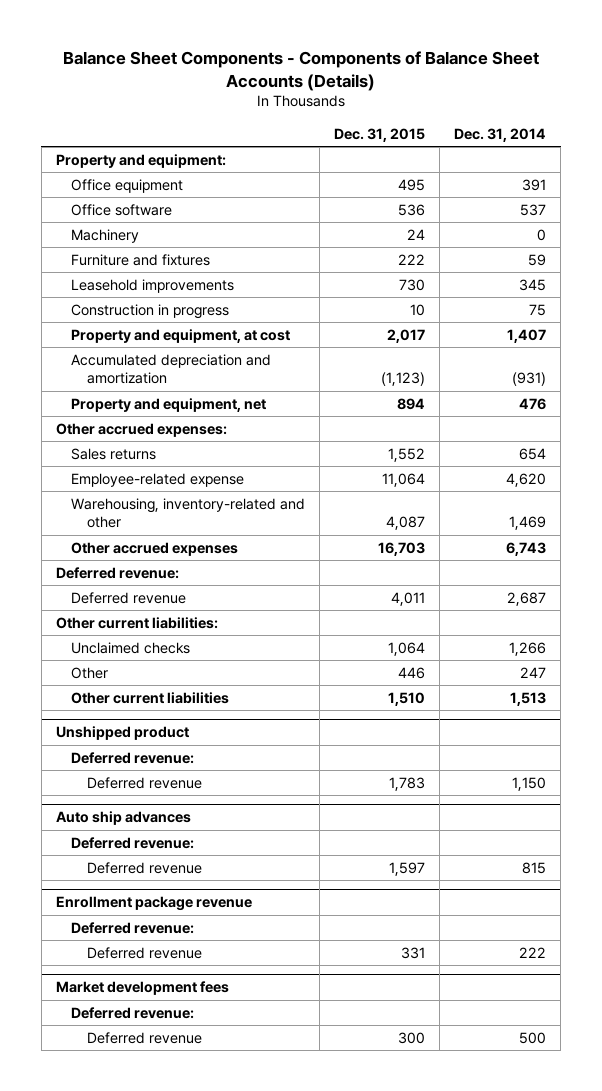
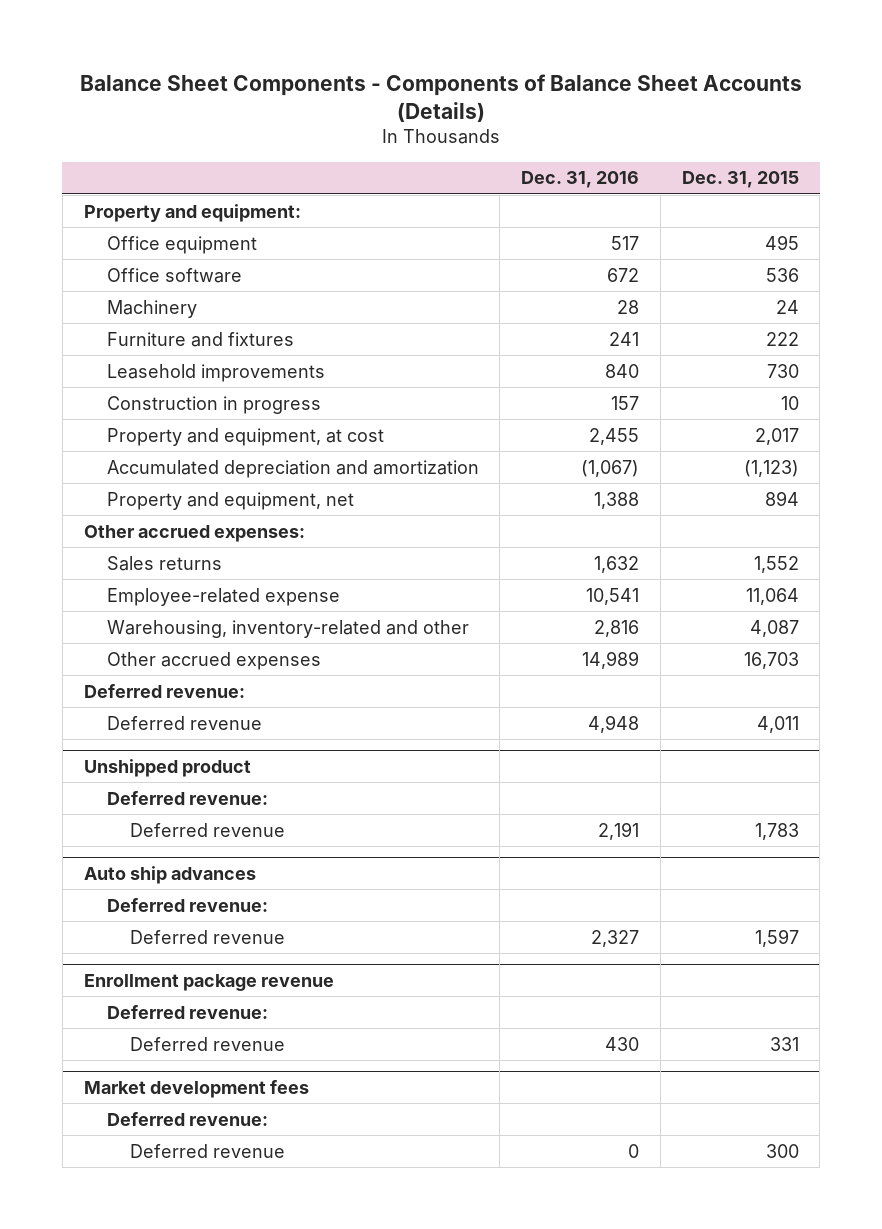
- | Dec. 31, 2015 | Dec. 31, 2014
+ | Dec. 31, 2016 | Dec. 31, 2015
- Other current liabilities:
- Unclaimed checks | 1,064 | 1,266
- Other | 446 | 247
- Other current liabilities | 1,510 | 1,513

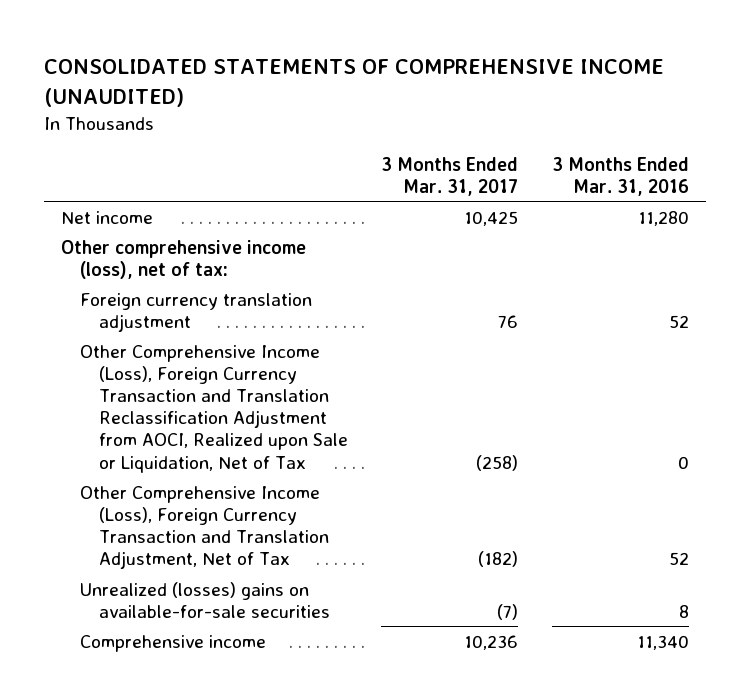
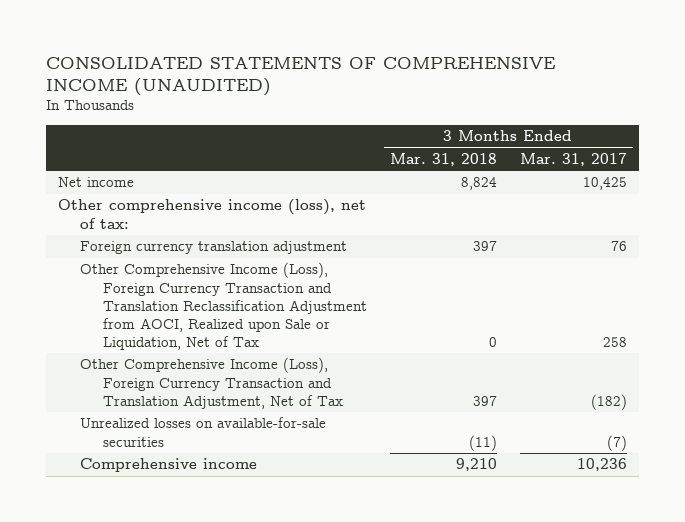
- | 3 Months Ended Mar. 31, 2017 | 3 Months Ended Mar. 31, 2016
+ | 3 Months Ended Mar. 31, 2018 | 3 Months Ended Mar. 31, 2017
- Other Comprehensive Income (Loss), Foreign Currency Transaction and Translation Reclassification Adjustment from AOCI, Realized upon Sale or Liquidation, Net of Tax | (258) | 0
+ Other Comprehensive Income (Loss), Foreign Currency Transaction and Translation Reclassification Adjustment from AOCI, Realized upon Sale or Liquidation, Net of Tax | 0 | 258
- Unrealized (losses) gains on available-for-sale securities | (7) | 8
+ Unrealized losses on available-for-sale securities | (11) | (7)

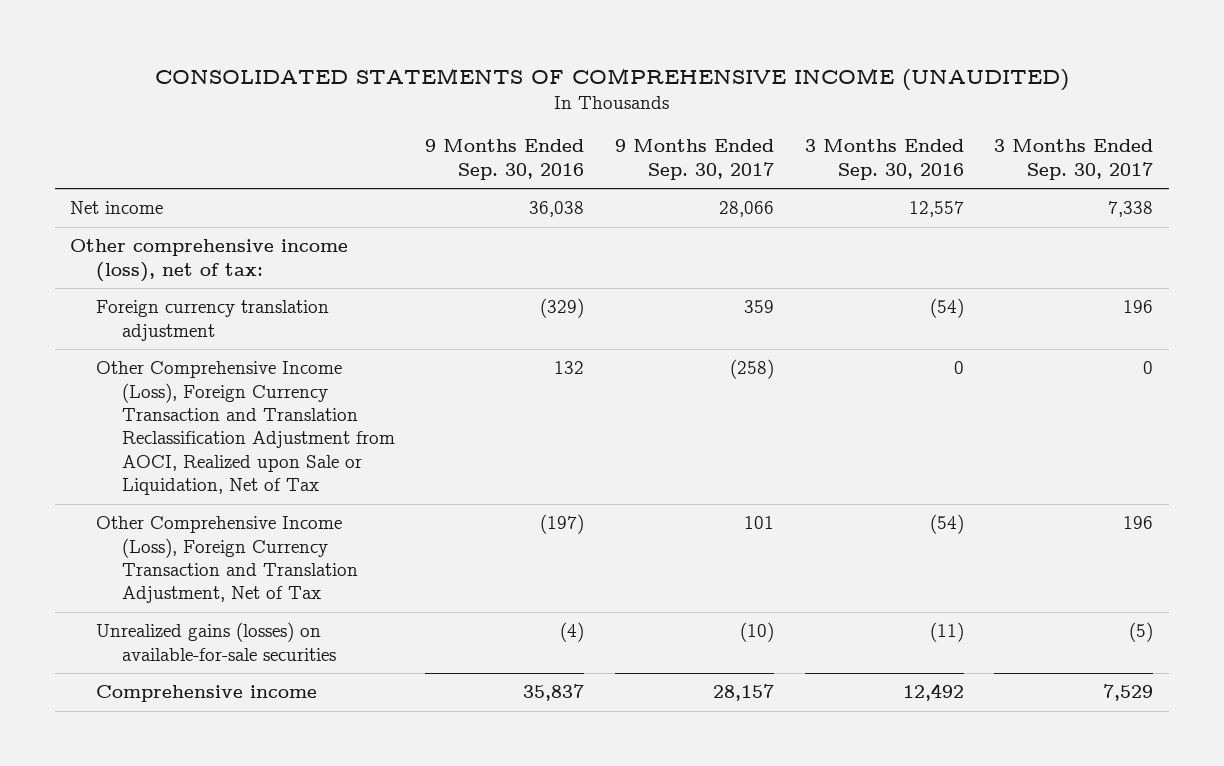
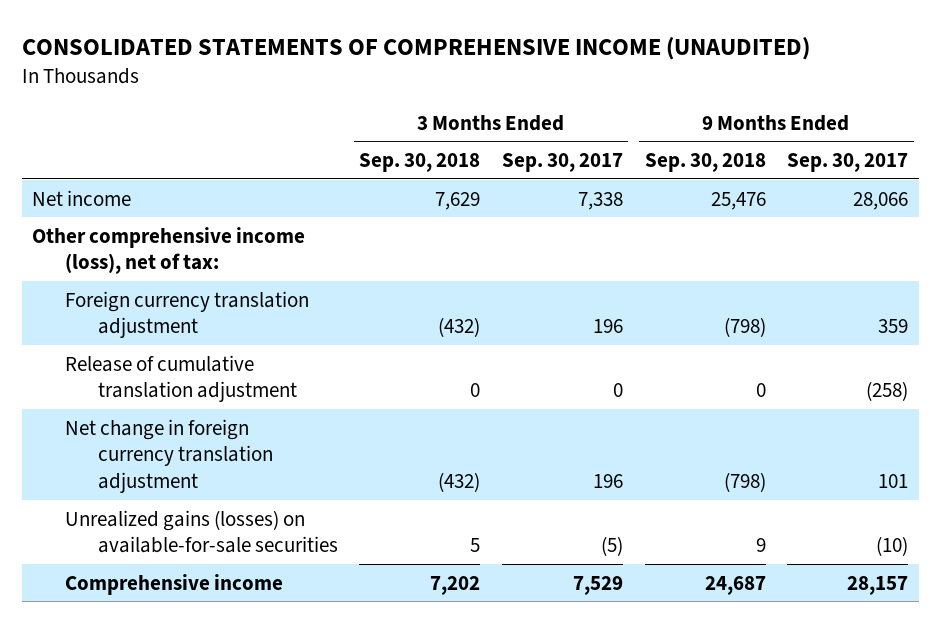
- | 9 Months Ended Sep. 30, 2016 | 9 Months Ended Sep. 30, 2017 | 3 Months Ended Sep. 30, 2016 | 3 Months Ended Sep. 30, 2017
+ | 3 Months Ended Sep. 30, 2018 | 3 Months Ended Sep. 30, 2017 | 9 Months Ended Sep. 30, 2018 | 9 Months Ended Sep. 30, 2017
- Other Comprehensive Income (Loss), Foreign Currency Transaction and Translation Reclassification Adjustment from AOCI, Realized upon Sale or Liquidation, Net of Tax | 132 | (258) | 0 | 0
- Other Comprehensive Income (Loss), Foreign Currency Transaction and Translation Adjustment, Net of Tax | (197) | 101 | (54) | 196
+ Release of cumulative translation adjustment | 0 | 0 | 0 | (258)
+ Net change in foreign currency translation adjustment | (432) | 196 | (798) | 101

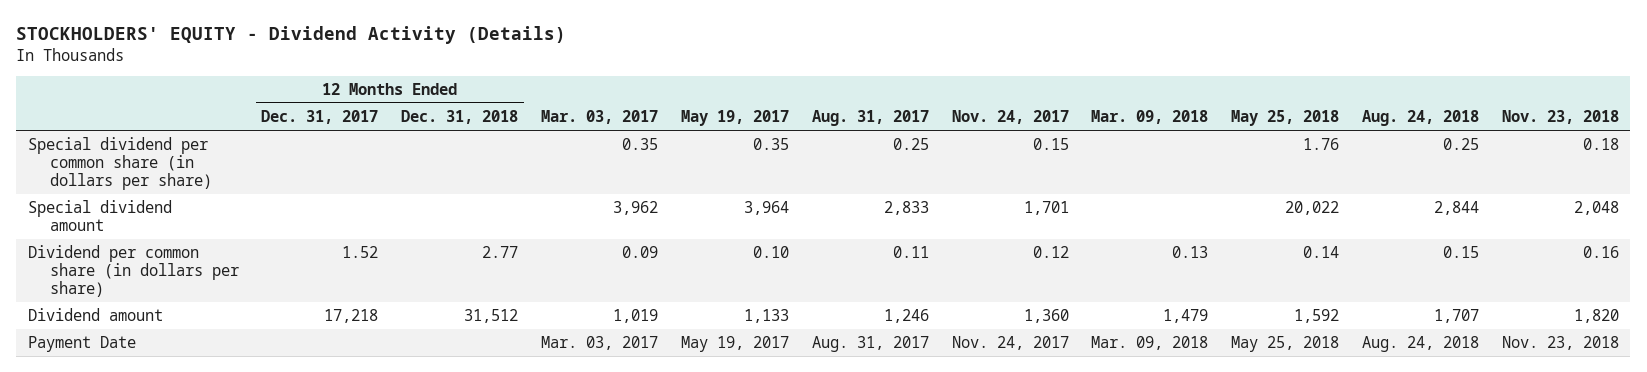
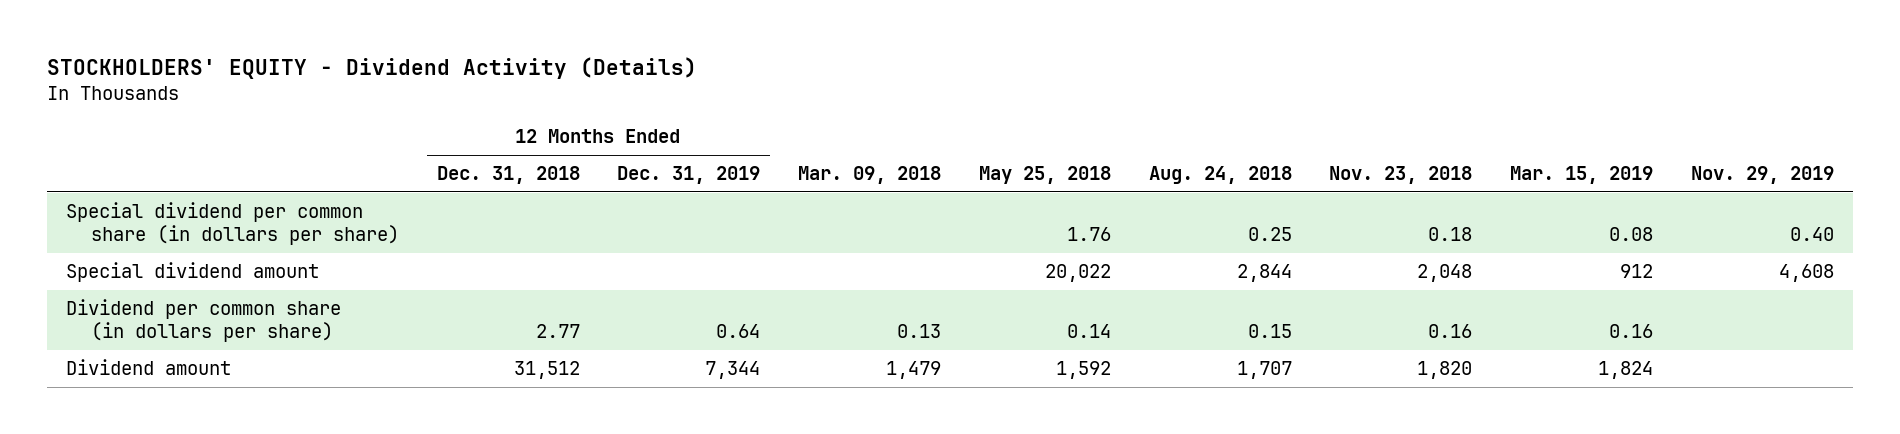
- | 12 Months Ended Dec. 31, 2017 | 12 Months Ended Dec. 31, 2018 | Mar. 03, 2017 | May 19, 2017 | Aug. 31, 2017 | Nov. 24, 2017 | Mar. 09, 2018 | May 25, 2018 | Aug. 24, 2018 | Nov. 23, 2018
+ | 12 Months Ended Dec. 31, 2018 | 12 Months Ended Dec. 31, 2019 | Mar. 09, 2018 | May 25, 2018 | Aug. 24, 2018 | Nov. 23, 2018 | Mar. 15, 2019 | Nov. 29, 2019
- Payment Date | | | Mar. 03, 2017 | May 19, 2017 | Aug. 31, 2017 | Nov. 24, 2017 | Mar. 09, 2018 | May 25, 2018 | Aug. 24, 2018 | Nov. 23, 2018

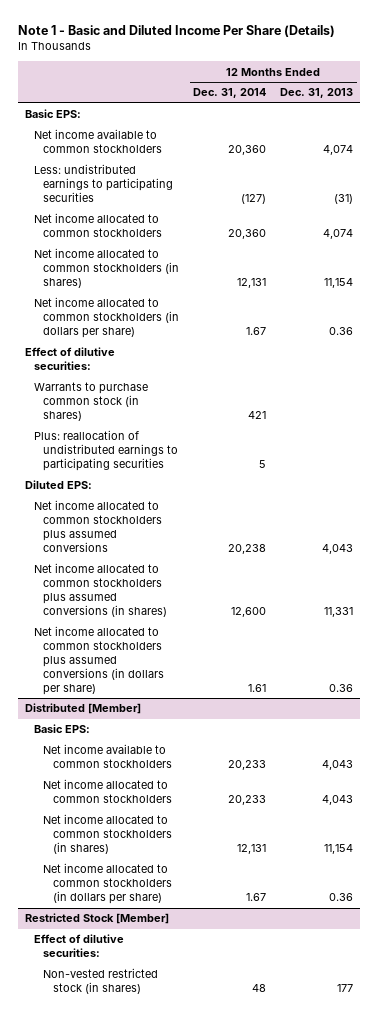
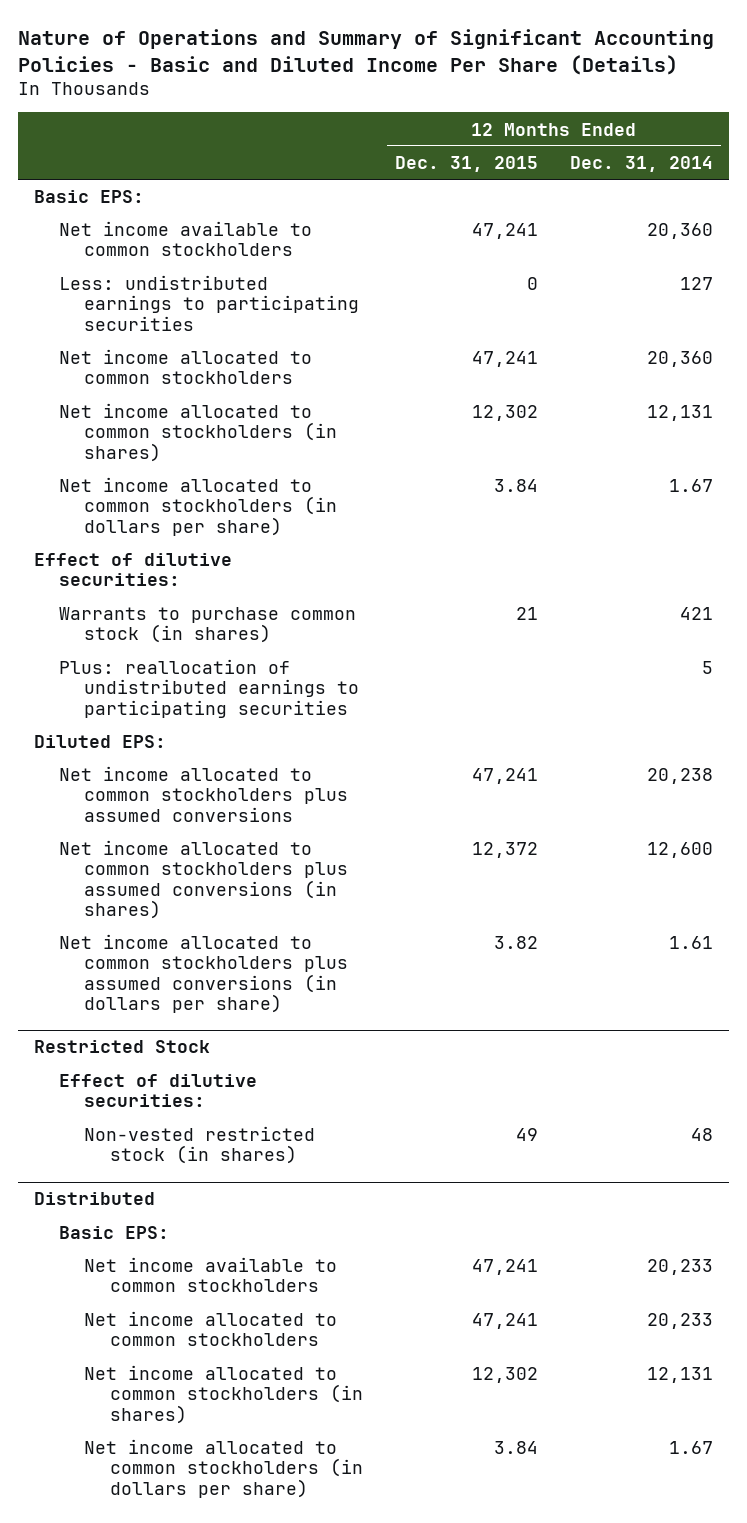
- Note 1 - Basic and Diluted Income Per Share (Details)
+ Nature of Operations and Summary of Significant Accounting Policies - Basic and Diluted Income Per Share (Details)
- | 12 Months Ended Dec. 31, 2014 | 12 Months Ended Dec. 31, 2013
+ | 12 Months Ended Dec. 31, 2015 | 12 Months Ended Dec. 31, 2014
- Less: undistributed earnings to participating securities | (127) | (31)
+ Less: undistributed earnings to participating securities | 0 | 127
- Distributed [Member]
+ Restricted Stock
+ Effect of dilutive securities:
+ Non-vested restricted stock (in shares) | 49 | 48
+ Distributed
- Restricted Stock [Member]
- Effect of dilutive securities:
- Non-vested restricted stock (in shares) | 48 | 177

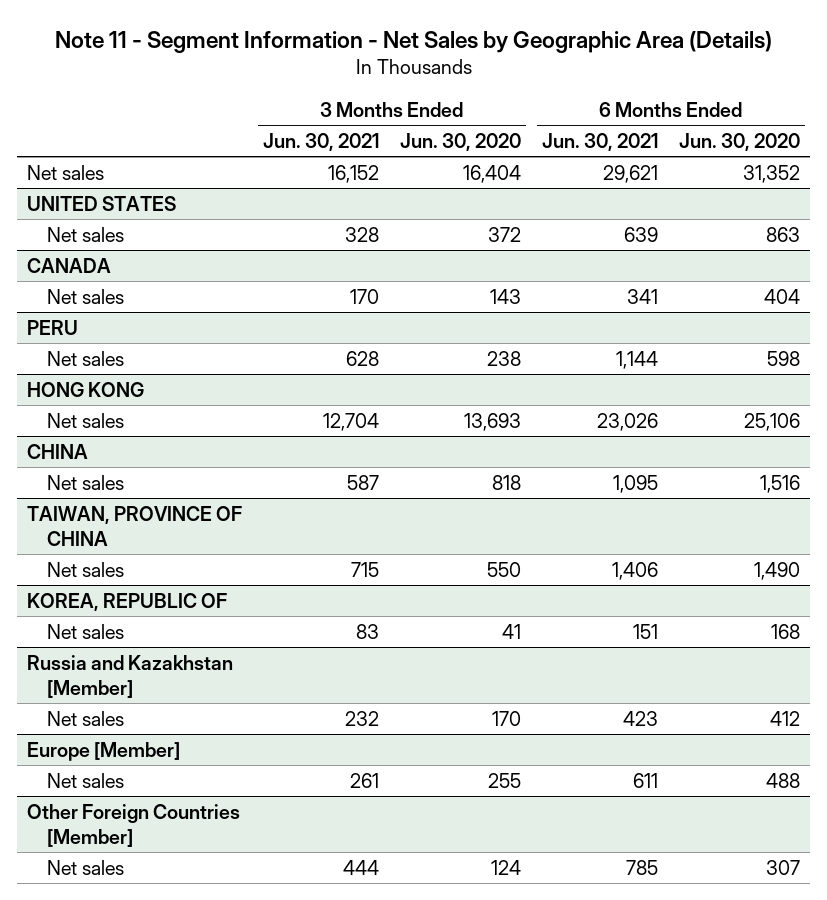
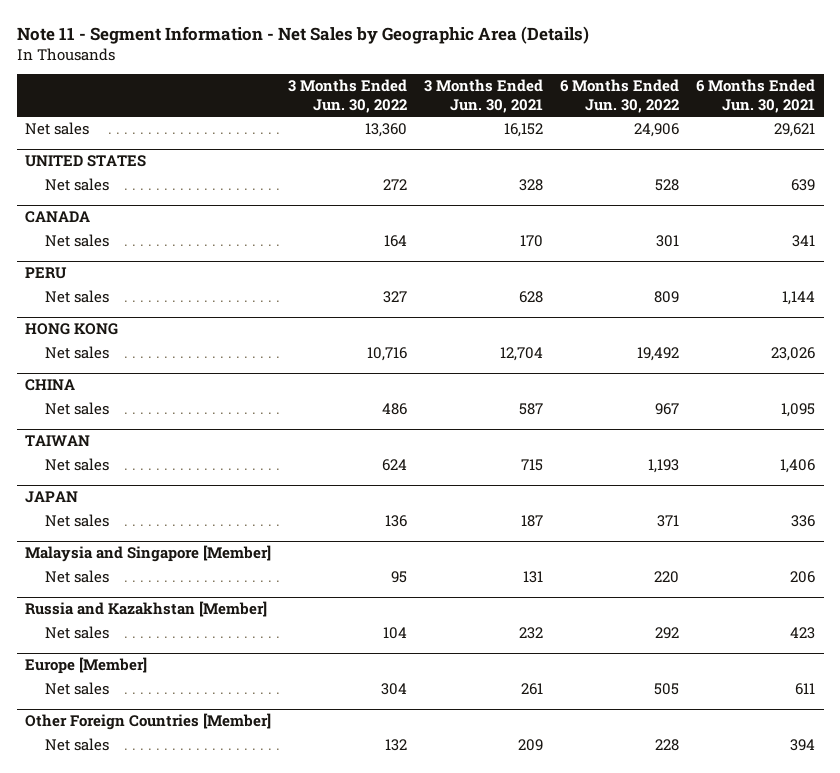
- | 3 Months Ended Jun. 30, 2021 | 3 Months Ended Jun. 30, 2020 | 6 Months Ended Jun. 30, 2021 | 6 Months Ended Jun. 30, 2020
+ | 3 Months Ended Jun. 30, 2022 | 3 Months Ended Jun. 30, 2021 | 6 Months Ended Jun. 30, 2022 | 6 Months Ended Jun. 30, 2021
- TAIWAN, PROVINCE OF CHINA
+ TAIWAN
- KOREA, REPUBLIC OF
- Net sales | 83 | 41 | 151 | 168
+ JAPAN
+ Net sales | 136 | 187 | 371 | 336
+ Malaysia and Singapore [Member]
+ Net sales | 95 | 131 | 220 | 206
@ Other Foreign Countries [Member]
- Net sales | 444 | 124 | 785 | 307
+ Net sales | 132 | 209 | 228 | 394

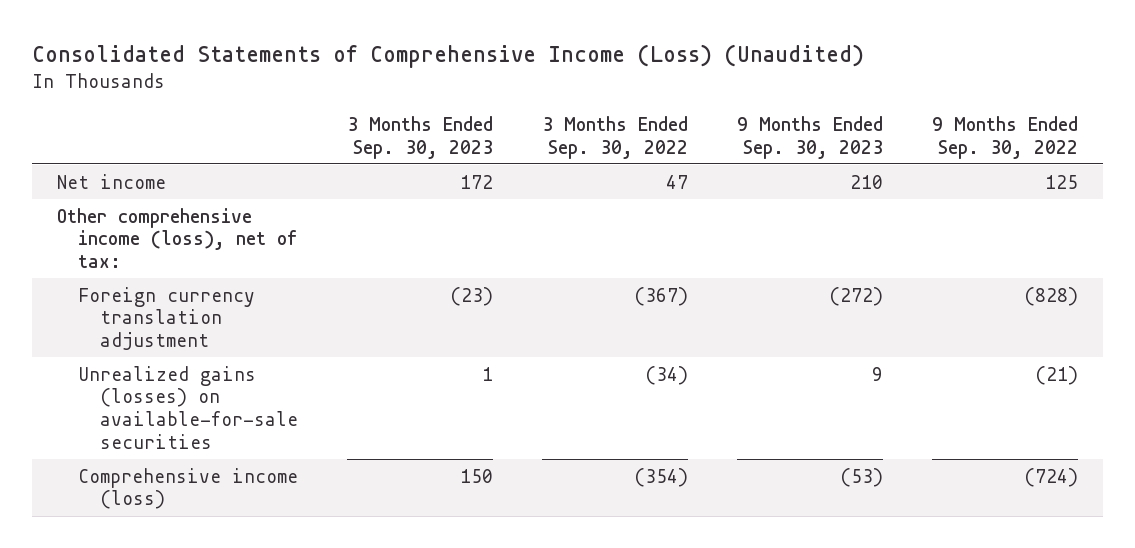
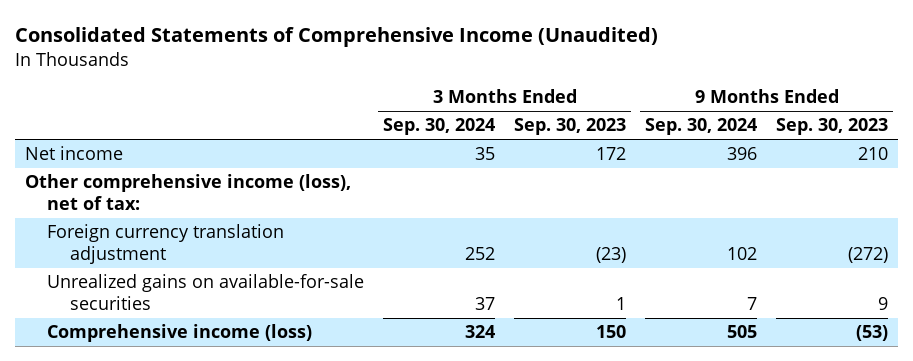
- Consolidated Statements of Comprehensive Income (Loss) (Unaudited)
+ Consolidated Statements of Comprehensive Income (Unaudited)
- | 3 Months Ended Sep. 30, 2023 | 3 Months Ended Sep. 30, 2022 | 9 Months Ended Sep. 30, 2023 | 9 Months Ended Sep. 30, 2022
+ | 3 Months Ended Sep. 30, 2024 | 3 Months Ended Sep. 30, 2023 | 9 Months Ended Sep. 30, 2024 | 9 Months Ended Sep. 30, 2023
- Unrealized gains (losses) on available-for-sale securities | 1 | (34) | 9 | (21)
+ Unrealized gains on available-for-sale securities | 37 | 1 | 7 | 9

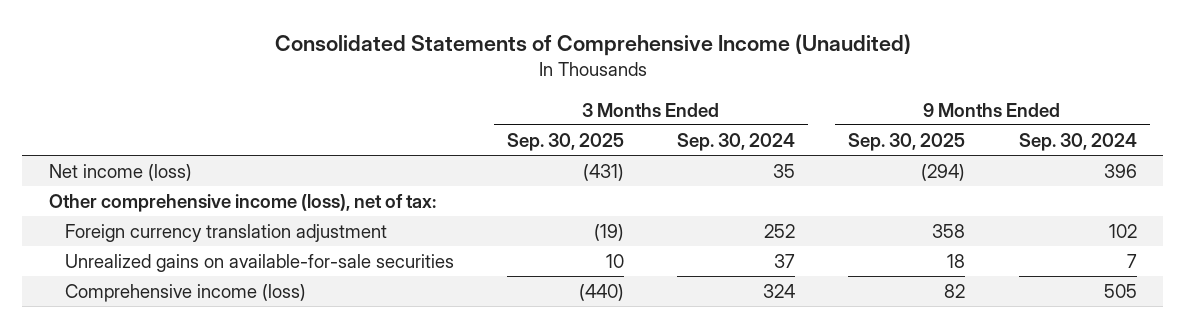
- | 3 Months Ended Sep. 30, 2024 | 3 Months Ended Sep. 30, 2023 | 9 Months Ended Sep. 30, 2024 | 9 Months Ended Sep. 30, 2023
+ | 3 Months Ended Sep. 30, 2025 | 3 Months Ended Sep. 30, 2024 | 9 Months Ended Sep. 30, 2025 | 9 Months Ended Sep. 30, 2024
- Net income | 35 | 172 | 396 | 210
+ Net income (loss) | (431) | 35 | (294) | 396

